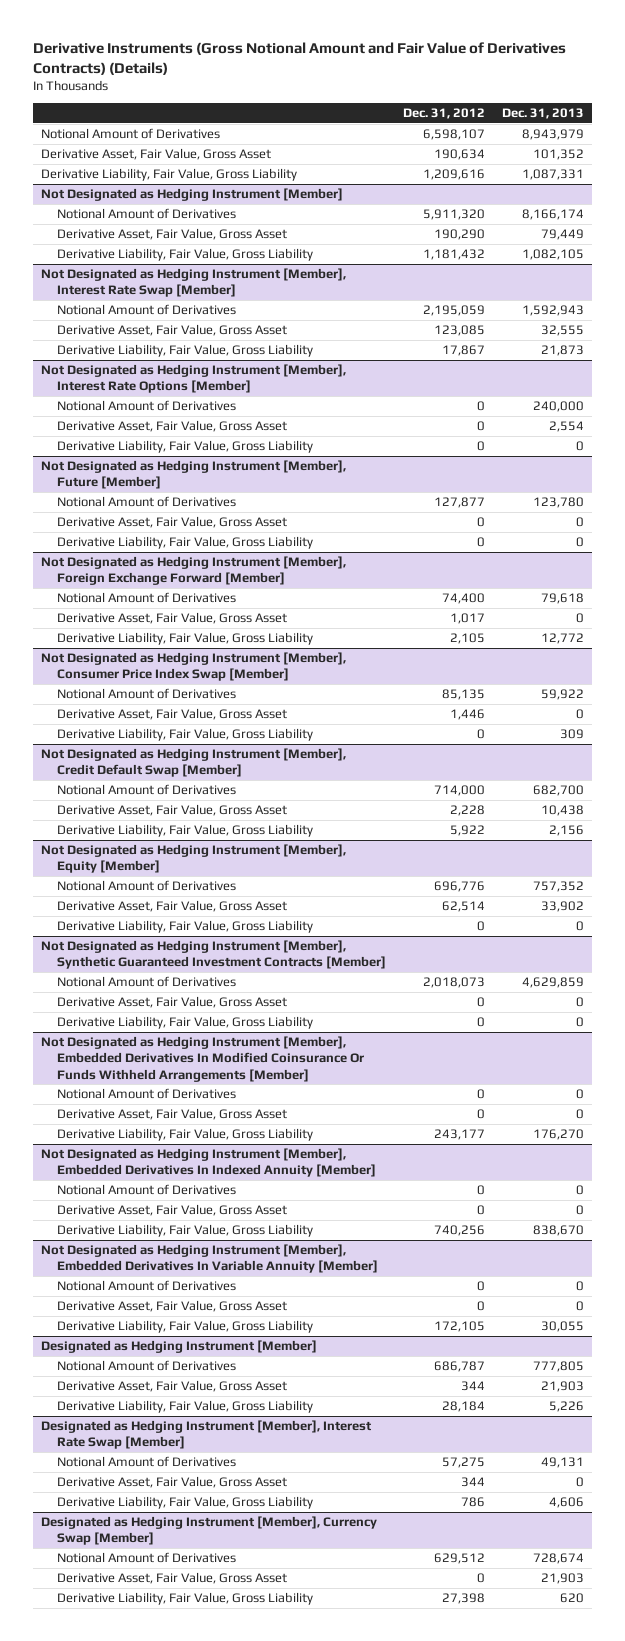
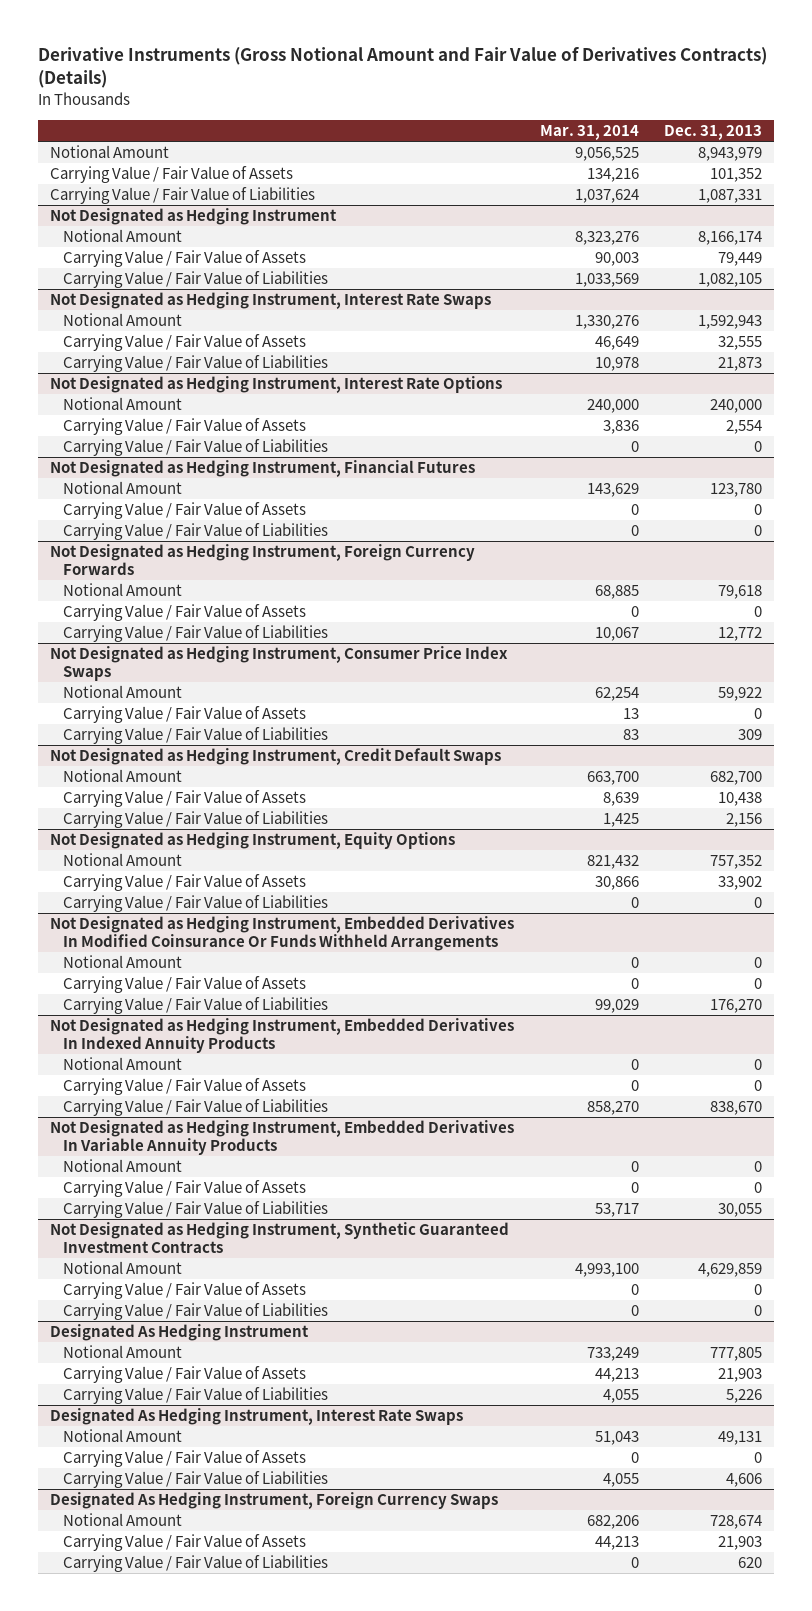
- | Dec. 31, 2012 | Dec. 31, 2013
+ | Mar. 31, 2014 | Dec. 31, 2013
- Notional Amount of Derivatives | 6,598,107 | 8,943,979
- Derivative Asset, Fair Value, Gross Asset | 190,634 | 101,352
- Derivative Liability, Fair Value, Gross Liability | 1,209,616 | 1,087,331
- Not Designated as Hedging Instrument [Member]
- Notional Amount of Derivatives | 5,911,320 | 8,166,174
- Derivative Asset, Fair Value, Gross Asset | 190,290 | 79,449
- Derivative Liability, Fair Value, Gross Liability | 1,181,432 | 1,082,105
- Not Designated as Hedging Instrument [Member], Interest Rate Swap [Member]
- Notional Amount of Derivatives | 2,195,059 | 1,592,943
- Derivative Asset, Fair Value, Gross Asset | 123,085 | 32,555
- Derivative Liability, Fair Value, Gross Liability | 17,867 | 21,873
- Not Designated as Hedging Instrument [Member], Interest Rate Options [Member]
- Notional Amount of Derivatives | 0 | 240,000
- Derivative Asset, Fair Value, Gross Asset | 0 | 2,554
- Derivative Liability, Fair Value, Gross Liability | 0 | 0
- Not Designated as Hedging Instrument [Member], Future [Member]
- Notional Amount of Derivatives | 127,877 | 123,780
- Derivative Asset, Fair Value, Gross Asset | 0 | 0
- Derivative Liability, Fair Value, Gross Liability | 0 | 0
- Not Designated as Hedging Instrument [Member], Foreign Exchange Forward [Member]
- Notional Amount of Derivatives | 74,400 | 79,618
- Derivative Asset, Fair Value, Gross Asset | 1,017 | 0
- Derivative Liability, Fair Value, Gross Liability | 2,105 | 12,772
- Not Designated as Hedging Instrument [Member], Consumer Price Index Swap [Member]
- Notional Amount of Derivatives | 85,135 | 59,922
- Derivative Asset, Fair Value, Gross Asset | 1,446 | 0
- Derivative Liability, Fair Value, Gross Liability | 0 | 309
- Not Designated as Hedging Instrument [Member], Credit Default Swap [Member]
- Notional Amount of Derivatives | 714,000 | 682,700
- Derivative Asset, Fair Value, Gross Asset | 2,228 | 10,438
- Derivative Liability, Fair Value, Gross Liability | 5,922 | 2,156
- Not Designated as Hedging Instrument [Member], Equity [Member]
- Notional Amount of Derivatives | 696,776 | 757,352
- Derivative Asset, Fair Value, Gross Asset | 62,514 | 33,902
- Derivative Liability, Fair Value, Gross Liability | 0 | 0
- Not Designated as Hedging Instrument [Member], Synthetic Guaranteed Investment Contracts [Member]
- Notional Amount of Derivatives | 2,018,073 | 4,629,859
- Derivative Asset, Fair Value, Gross Asset | 0 | 0
- Derivative Liability, Fair Value, Gross Liability | 0 | 0
- Not Designated as Hedging Instrument [Member], Embedded Derivatives In Modified Coinsurance Or Funds Withheld Arrangements [Member]
- Notional Amount of Derivatives | 0 | 0
- Derivative Asset, Fair Value, Gross Asset | 0 | 0
- Derivative Liability, Fair Value, Gross Liability | 243,177 | 176,270
- Not Designated as Hedging Instrument [Member], Embedded Derivatives In Indexed Annuity [Member]
- Notional Amount of Derivatives | 0 | 0
- Derivative Asset, Fair Value, Gross Asset | 0 | 0
- Derivative Liability, Fair Value, Gross Liability | 740,256 | 838,670
- Not Designated as Hedging Instrument [Member], Embedded Derivatives In Variable Annuity [Member]
- Notional Amount of Derivatives | 0 | 0
- Derivative Asset, Fair Value, Gross Asset | 0 | 0
- Derivative Liability, Fair Value, Gross Liability | 172,105 | 30,055
- Designated as Hedging Instrument [Member]
- Notional Amount of Derivatives | 686,787 | 777,805
- Derivative Asset, Fair Value, Gross Asset | 344 | 21,903
- Derivative Liability, Fair Value, Gross Liability | 28,184 | 5,226
- Designated as Hedging Instrument [Member], Interest Rate Swap [Member]
- Notional Amount of Derivatives | 57,275 | 49,131
- Derivative Asset, Fair Value, Gross Asset | 344 | 0
- Derivative Liability, Fair Value, Gross Liability | 786 | 4,606
- Designated as Hedging Instrument [Member], Currency Swap [Member]
- Notional Amount of Derivatives | 629,512 | 728,674
- Derivative Asset, Fair Value, Gross Asset | 0 | 21,903
- Derivative Liability, Fair Value, Gross Liability | 27,398 | 620
+ Notional Amount | 9,056,525 | 8,943,979
+ Carrying Value / Fair Value of Assets | 134,216 | 101,352
+ Carrying Value / Fair Value of Liabilities | 1,037,624 | 1,087,331
+ Not Designated as Hedging Instrument
+ Notional Amount | 8,323,276 | 8,166,174
+ Carrying Value / Fair Value of Assets | 90,003 | 79,449
+ Carrying Value / Fair Value of Liabilities | 1,033,569 | 1,082,105
+ Not Designated as Hedging Instrument, Interest Rate Swaps
+ Notional Amount | 1,330,276 | 1,592,943
+ Carrying Value / Fair Value of Assets | 46,649 | 32,555
+ Carrying Value / Fair Value of Liabilities | 10,978 | 21,873
+ Not Designated as Hedging Instrument, Interest Rate Options
+ Notional Amount | 240,000 | 240,000
+ Carrying Value / Fair Value of Assets | 3,836 | 2,554
+ Carrying Value / Fair Value of Liabilities | 0 | 0
+ Not Designated as Hedging Instrument, Financial Futures
+ Notional Amount | 143,629 | 123,780
+ Carrying Value / Fair Value of Assets | 0 | 0
+ Carrying Value / Fair Value of Liabilities | 0 | 0
+ Not Designated as Hedging Instrument, Foreign Currency Forwards
+ Notional Amount | 68,885 | 79,618
+ Carrying Value / Fair Value of Assets | 0 | 0
+ Carrying Value / Fair Value of Liabilities | 10,067 | 12,772
+ Not Designated as Hedging Instrument, Consumer Price Index Swaps
+ Notional Amount | 62,254 | 59,922
+ Carrying Value / Fair Value of Assets | 13 | 0
+ Carrying Value / Fair Value of Liabilities | 83 | 309
+ Not Designated as Hedging Instrument, Credit Default Swaps
+ Notional Amount | 663,700 | 682,700
+ Carrying Value / Fair Value of Assets | 8,639 | 10,438
+ Carrying Value / Fair Value of Liabilities | 1,425 | 2,156
+ Not Designated as Hedging Instrument, Equity Options
+ Notional Amount | 821,432 | 757,352
+ Carrying Value / Fair Value of Assets | 30,866 | 33,902
+ Carrying Value / Fair Value of Liabilities | 0 | 0
+ Not Designated as Hedging Instrument, Embedded Derivatives In Modified Coinsurance Or Funds Withheld Arrangements
+ Notional Amount | 0 | 0
+ Carrying Value / Fair Value of Assets | 0 | 0
+ Carrying Value / Fair Value of Liabilities | 99,029 | 176,270
+ Not Designated as Hedging Instrument, Embedded Derivatives In Indexed Annuity Products
+ Notional Amount | 0 | 0
+ Carrying Value / Fair Value of Assets | 0 | 0
+ Carrying Value / Fair Value of Liabilities | 858,270 | 838,670
+ Not Designated as Hedging Instrument, Embedded Derivatives In Variable Annuity Products
+ Notional Amount | 0 | 0
+ Carrying Value / Fair Value of Assets | 0 | 0
+ Carrying Value / Fair Value of Liabilities | 53,717 | 30,055
+ Not Designated as Hedging Instrument, Synthetic Guaranteed Investment Contracts
+ Notional Amount | 4,993,100 | 4,629,859
+ Carrying Value / Fair Value of Assets | 0 | 0
+ Carrying Value / Fair Value of Liabilities | 0 | 0
+ Designated As Hedging Instrument
+ Notional Amount | 733,249 | 777,805
+ Carrying Value / Fair Value of Assets | 44,213 | 21,903
+ Carrying Value / Fair Value of Liabilities | 4,055 | 5,226
+ Designated As Hedging Instrument, Interest Rate Swaps
+ Notional Amount | 51,043 | 49,131
+ Carrying Value / Fair Value of Assets | 0 | 0
+ Carrying Value / Fair Value of Liabilities | 4,055 | 4,606
+ Designated As Hedging Instrument, Foreign Currency Swaps
+ Notional Amount | 682,206 | 728,674
+ Carrying Value / Fair Value of Assets | 44,213 | 21,903
+ Carrying Value / Fair Value of Liabilities | 0 | 620

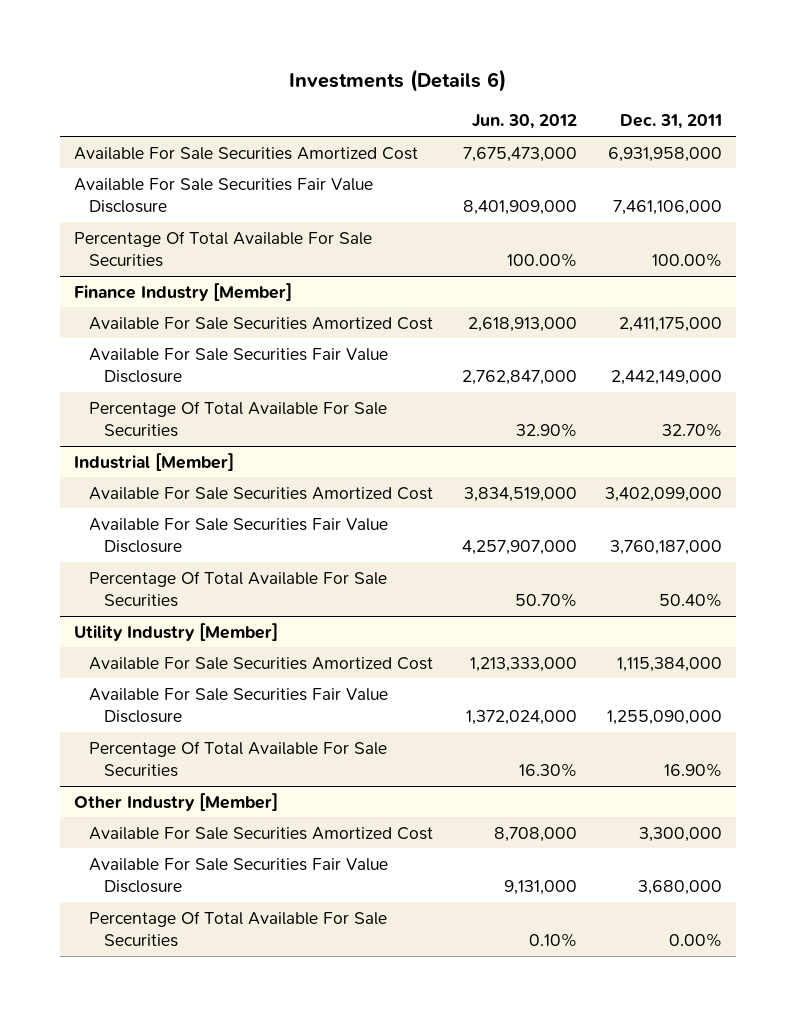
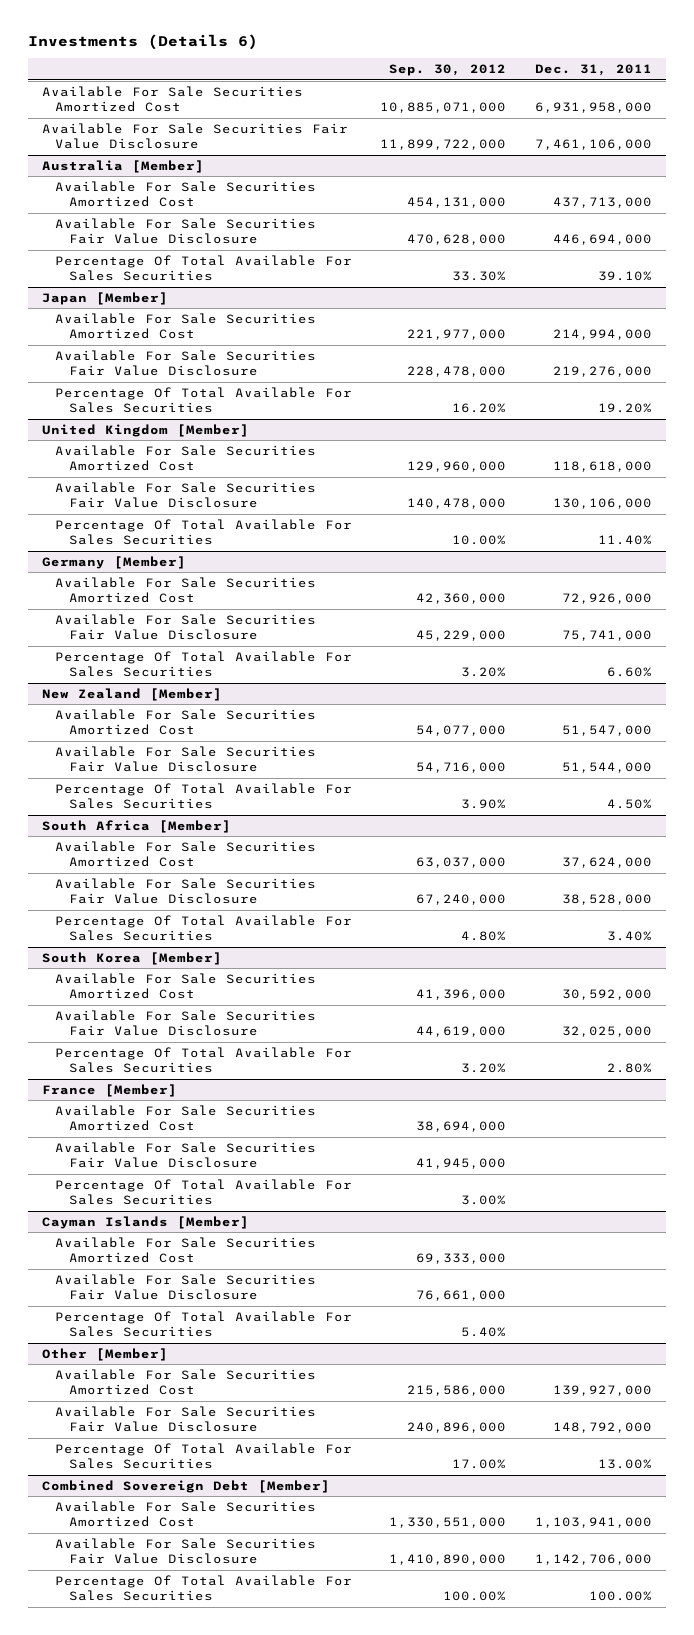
- | Jun. 30, 2012 | Dec. 31, 2011
+ | Sep. 30, 2012 | Dec. 31, 2011
- Percentage Of Total Available For Sale Securities | 100.00% | 100.00%
- Finance Industry [Member]
- Available For Sale Securities Amortized Cost | 2,618,913,000 | 2,411,175,000
- Available For Sale Securities Fair Value Disclosure | 2,762,847,000 | 2,442,149,000
- Percentage Of Total Available For Sale Securities | 32.90% | 32.70%
- Industrial [Member]
- Available For Sale Securities Amortized Cost | 3,834,519,000 | 3,402,099,000
- Available For Sale Securities Fair Value Disclosure | 4,257,907,000 | 3,760,187,000
- Percentage Of Total Available For Sale Securities | 50.70% | 50.40%
- Utility Industry [Member]
- Available For Sale Securities Amortized Cost | 1,213,333,000 | 1,115,384,000
- Available For Sale Securities Fair Value Disclosure | 1,372,024,000 | 1,255,090,000
- Percentage Of Total Available For Sale Securities | 16.30% | 16.90%
- Other Industry [Member]
- Available For Sale Securities Amortized Cost | 8,708,000 | 3,300,000
- Available For Sale Securities Fair Value Disclosure | 9,131,000 | 3,680,000
- Percentage Of Total Available For Sale Securities | 0.10% | 0.00%
+ Australia [Member]
+ Available For Sale Securities Amortized Cost | 454,131,000 | 437,713,000
+ Available For Sale Securities Fair Value Disclosure | 470,628,000 | 446,694,000
+ Percentage Of Total Available For Sales Securities | 33.30% | 39.10%
+ Japan [Member]
+ Available For Sale Securities Amortized Cost | 221,977,000 | 214,994,000
+ Available For Sale Securities Fair Value Disclosure | 228,478,000 | 219,276,000
+ Percentage Of Total Available For Sales Securities | 16.20% | 19.20%
+ United Kingdom [Member]
+ Available For Sale Securities Amortized Cost | 129,960,000 | 118,618,000
+ Available For Sale Securities Fair Value Disclosure | 140,478,000 | 130,106,000
+ Percentage Of Total Available For Sales Securities | 10.00% | 11.40%
+ Germany [Member]
+ Available For Sale Securities Amortized Cost | 42,360,000 | 72,926,000
+ Available For Sale Securities Fair Value Disclosure | 45,229,000 | 75,741,000
+ Percentage Of Total Available For Sales Securities | 3.20% | 6.60%
+ New Zealand [Member]
+ Available For Sale Securities Amortized Cost | 54,077,000 | 51,547,000
+ Available For Sale Securities Fair Value Disclosure | 54,716,000 | 51,544,000
+ Percentage Of Total Available For Sales Securities | 3.90% | 4.50%
+ South Africa [Member]
+ Available For Sale Securities Amortized Cost | 63,037,000 | 37,624,000
+ Available For Sale Securities Fair Value Disclosure | 67,240,000 | 38,528,000
+ Percentage Of Total Available For Sales Securities | 4.80% | 3.40%
+ South Korea [Member]
+ Available For Sale Securities Amortized Cost | 41,396,000 | 30,592,000
+ Available For Sale Securities Fair Value Disclosure | 44,619,000 | 32,025,000
+ Percentage Of Total Available For Sales Securities | 3.20% | 2.80%
+ France [Member]
+ Available For Sale Securities Amortized Cost | 38,694,000 |
+ Available For Sale Securities Fair Value Disclosure | 41,945,000 |
+ Percentage Of Total Available For Sales Securities | 3.00% |
+ Cayman Islands [Member]
+ Available For Sale Securities Amortized Cost | 69,333,000 |
+ Available For Sale Securities Fair Value Disclosure | 76,661,000 |
+ Percentage Of Total Available For Sales Securities | 5.40% |
+ Other [Member]
+ Available For Sale Securities Amortized Cost | 215,586,000 | 139,927,000
+ Available For Sale Securities Fair Value Disclosure | 240,896,000 | 148,792,000
+ Percentage Of Total Available For Sales Securities | 17.00% | 13.00%
+ Combined Sovereign Debt [Member]
+ Available For Sale Securities Amortized Cost | 1,330,551,000 | 1,103,941,000
+ Available For Sale Securities Fair Value Disclosure | 1,410,890,000 | 1,142,706,000
+ Percentage Of Total Available For Sales Securities | 100.00% | 100.00%

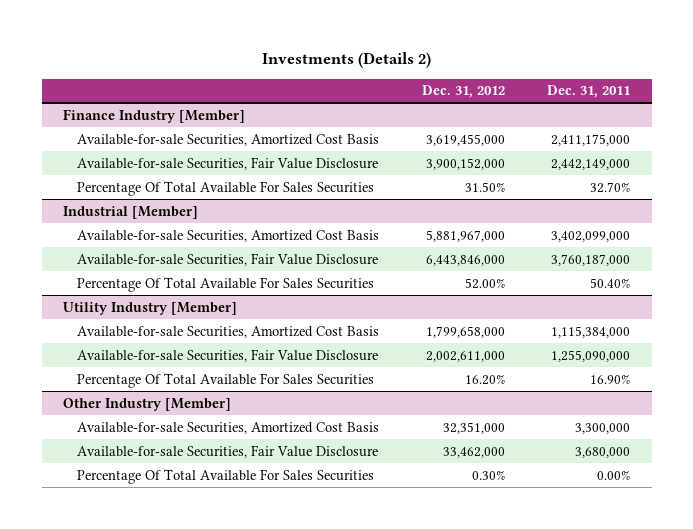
- Investments (Details 6)
+ Investments (Details 2)
- | Sep. 30, 2012 | Dec. 31, 2011
+ | Dec. 31, 2012 | Dec. 31, 2011
- Available For Sale Securities Amortized Cost | 10,885,071,000 | 6,931,958,000
- Available For Sale Securities Fair Value Disclosure | 11,899,722,000 | 7,461,106,000
- Australia [Member]
- Available For Sale Securities Amortized Cost | 454,131,000 | 437,713,000
- Available For Sale Securities Fair Value Disclosure | 470,628,000 | 446,694,000
- Percentage Of Total Available For Sales Securities | 33.30% | 39.10%
- Japan [Member]
- Available For Sale Securities Amortized Cost | 221,977,000 | 214,994,000
- Available For Sale Securities Fair Value Disclosure | 228,478,000 | 219,276,000
- Percentage Of Total Available For Sales Securities | 16.20% | 19.20%
- United Kingdom [Member]
- Available For Sale Securities Amortized Cost | 129,960,000 | 118,618,000
- Available For Sale Securities Fair Value Disclosure | 140,478,000 | 130,106,000
- Percentage Of Total Available For Sales Securities | 10.00% | 11.40%
- Germany [Member]
- Available For Sale Securities Amortized Cost | 42,360,000 | 72,926,000
- Available For Sale Securities Fair Value Disclosure | 45,229,000 | 75,741,000
- Percentage Of Total Available For Sales Securities | 3.20% | 6.60%
- New Zealand [Member]
- Available For Sale Securities Amortized Cost | 54,077,000 | 51,547,000
- Available For Sale Securities Fair Value Disclosure | 54,716,000 | 51,544,000
- Percentage Of Total Available For Sales Securities | 3.90% | 4.50%
- South Africa [Member]
- Available For Sale Securities Amortized Cost | 63,037,000 | 37,624,000
- Available For Sale Securities Fair Value Disclosure | 67,240,000 | 38,528,000
- Percentage Of Total Available For Sales Securities | 4.80% | 3.40%
- South Korea [Member]
- Available For Sale Securities Amortized Cost | 41,396,000 | 30,592,000
- Available For Sale Securities Fair Value Disclosure | 44,619,000 | 32,025,000
- Percentage Of Total Available For Sales Securities | 3.20% | 2.80%
- France [Member]
- Available For Sale Securities Amortized Cost | 38,694,000 |
- Available For Sale Securities Fair Value Disclosure | 41,945,000 |
- Percentage Of Total Available For Sales Securities | 3.00% |
- Cayman Islands [Member]
- Available For Sale Securities Amortized Cost | 69,333,000 |
- Available For Sale Securities Fair Value Disclosure | 76,661,000 |
- Percentage Of Total Available For Sales Securities | 5.40% |
- Other [Member]
- Available For Sale Securities Amortized Cost | 215,586,000 | 139,927,000
- Available For Sale Securities Fair Value Disclosure | 240,896,000 | 148,792,000
- Percentage Of Total Available For Sales Securities | 17.00% | 13.00%
- Combined Sovereign Debt [Member]
- Available For Sale Securities Amortized Cost | 1,330,551,000 | 1,103,941,000
- Available For Sale Securities Fair Value Disclosure | 1,410,890,000 | 1,142,706,000
- Percentage Of Total Available For Sales Securities | 100.00% | 100.00%
+ Finance Industry [Member]
+ Available-for-sale Securities, Amortized Cost Basis | 3,619,455,000 | 2,411,175,000
+ Available-for-sale Securities, Fair Value Disclosure | 3,900,152,000 | 2,442,149,000
+ Percentage Of Total Available For Sales Securities | 31.50% | 32.70%
+ Industrial [Member]
+ Available-for-sale Securities, Amortized Cost Basis | 5,881,967,000 | 3,402,099,000
+ Available-for-sale Securities, Fair Value Disclosure | 6,443,846,000 | 3,760,187,000
+ Percentage Of Total Available For Sales Securities | 52.00% | 50.40%
+ Utility Industry [Member]
+ Available-for-sale Securities, Amortized Cost Basis | 1,799,658,000 | 1,115,384,000
+ Available-for-sale Securities, Fair Value Disclosure | 2,002,611,000 | 1,255,090,000
+ Percentage Of Total Available For Sales Securities | 16.20% | 16.90%
+ Other Industry [Member]
+ Available-for-sale Securities, Amortized Cost Basis | 32,351,000 | 3,300,000
+ Available-for-sale Securities, Fair Value Disclosure | 33,462,000 | 3,680,000
+ Percentage Of Total Available For Sales Securities | 0.30% | 0.00%

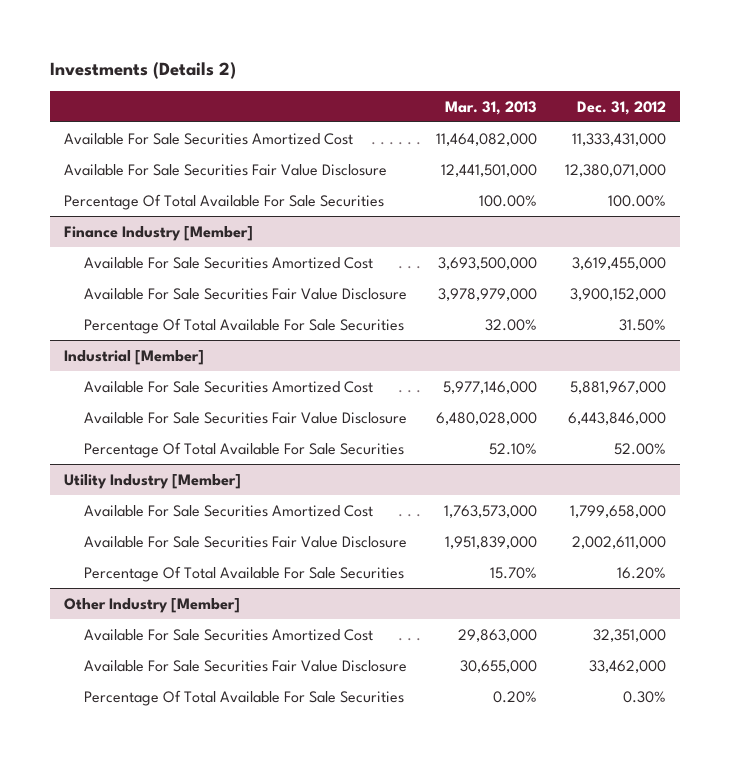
- | Dec. 31, 2012 | Dec. 31, 2011
+ | Mar. 31, 2013 | Dec. 31, 2012
+ Available For Sale Securities Amortized Cost | 11,464,082,000 | 11,333,431,000
+ Available For Sale Securities Fair Value Disclosure | 12,441,501,000 | 12,380,071,000
+ Percentage Of Total Available For Sale Securities | 100.00% | 100.00%
@ Finance Industry [Member]
- Available-for-sale Securities, Amortized Cost Basis | 3,619,455,000 | 2,411,175,000
- Available-for-sale Securities, Fair Value Disclosure | 3,900,152,000 | 2,442,149,000
- Percentage Of Total Available For Sales Securities | 31.50% | 32.70%
+ Available For Sale Securities Amortized Cost | 3,693,500,000 | 3,619,455,000
+ Available For Sale Securities Fair Value Disclosure | 3,978,979,000 | 3,900,152,000
+ Percentage Of Total Available For Sale Securities | 32.00% | 31.50%
@ Industrial [Member]
- Available-for-sale Securities, Amortized Cost Basis | 5,881,967,000 | 3,402,099,000
- Available-for-sale Securities, Fair Value Disclosure | 6,443,846,000 | 3,760,187,000
- Percentage Of Total Available For Sales Securities | 52.00% | 50.40%
+ Available For Sale Securities Amortized Cost | 5,977,146,000 | 5,881,967,000
+ Available For Sale Securities Fair Value Disclosure | 6,480,028,000 | 6,443,846,000
+ Percentage Of Total Available For Sale Securities | 52.10% | 52.00%
@ Utility Industry [Member]
- Available-for-sale Securities, Amortized Cost Basis | 1,799,658,000 | 1,115,384,000
- Available-for-sale Securities, Fair Value Disclosure | 2,002,611,000 | 1,255,090,000
- Percentage Of Total Available For Sales Securities | 16.20% | 16.90%
+ Available For Sale Securities Amortized Cost | 1,763,573,000 | 1,799,658,000
+ Available For Sale Securities Fair Value Disclosure | 1,951,839,000 | 2,002,611,000
+ Percentage Of Total Available For Sale Securities | 15.70% | 16.20%
@ Other Industry [Member]
- Available-for-sale Securities, Amortized Cost Basis | 32,351,000 | 3,300,000
- Available-for-sale Securities, Fair Value Disclosure | 33,462,000 | 3,680,000
- Percentage Of Total Available For Sales Securities | 0.30% | 0.00%
+ Available For Sale Securities Amortized Cost | 29,863,000 | 32,351,000
+ Available For Sale Securities Fair Value Disclosure | 30,655,000 | 33,462,000
+ Percentage Of Total Available For Sale Securities | 0.20% | 0.30%

